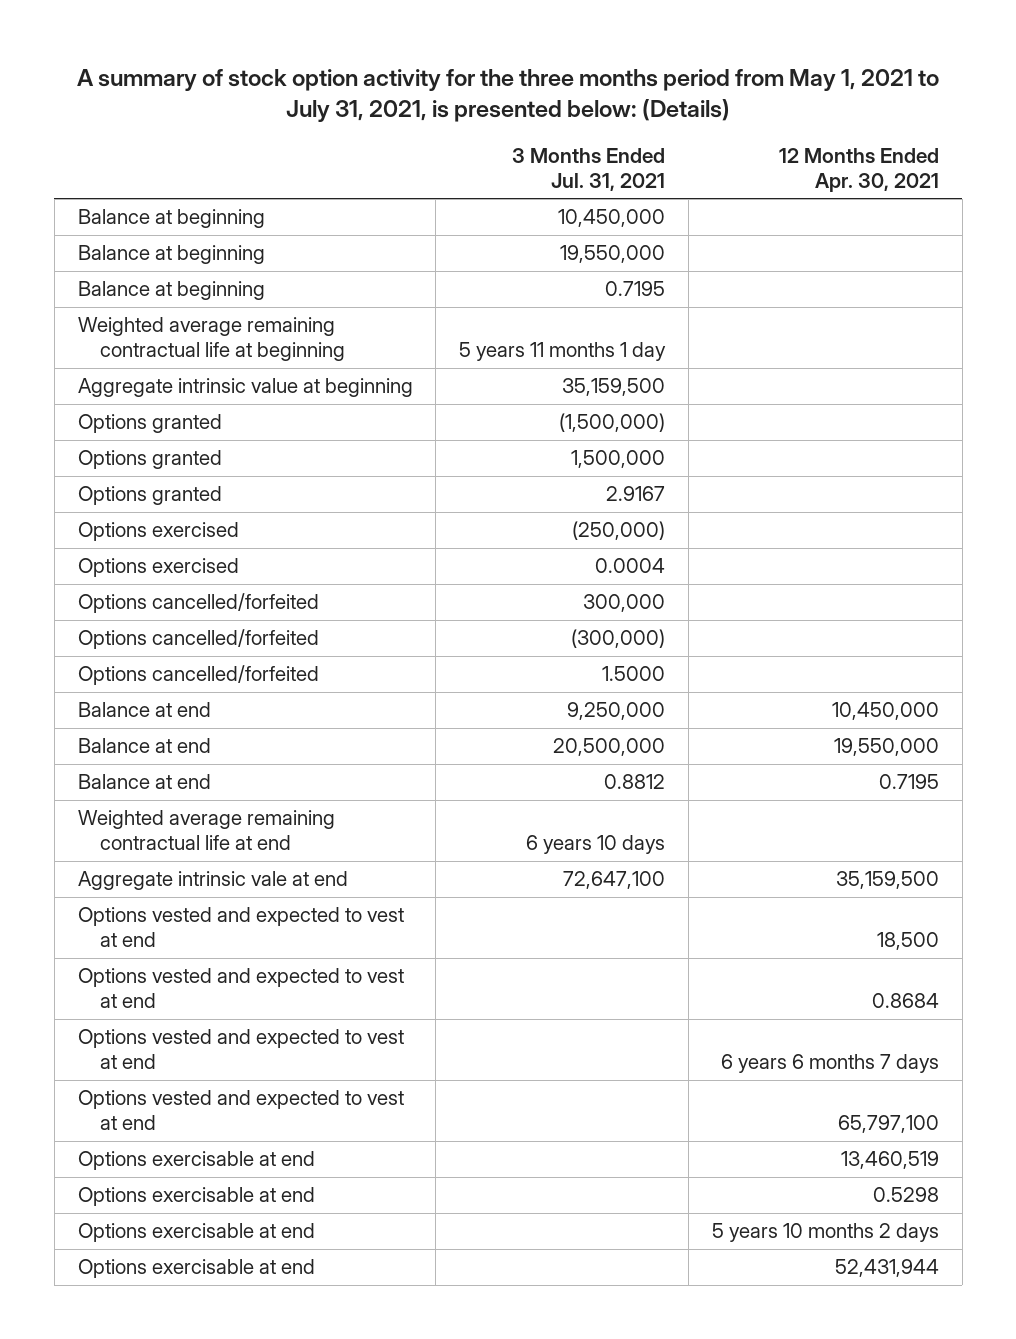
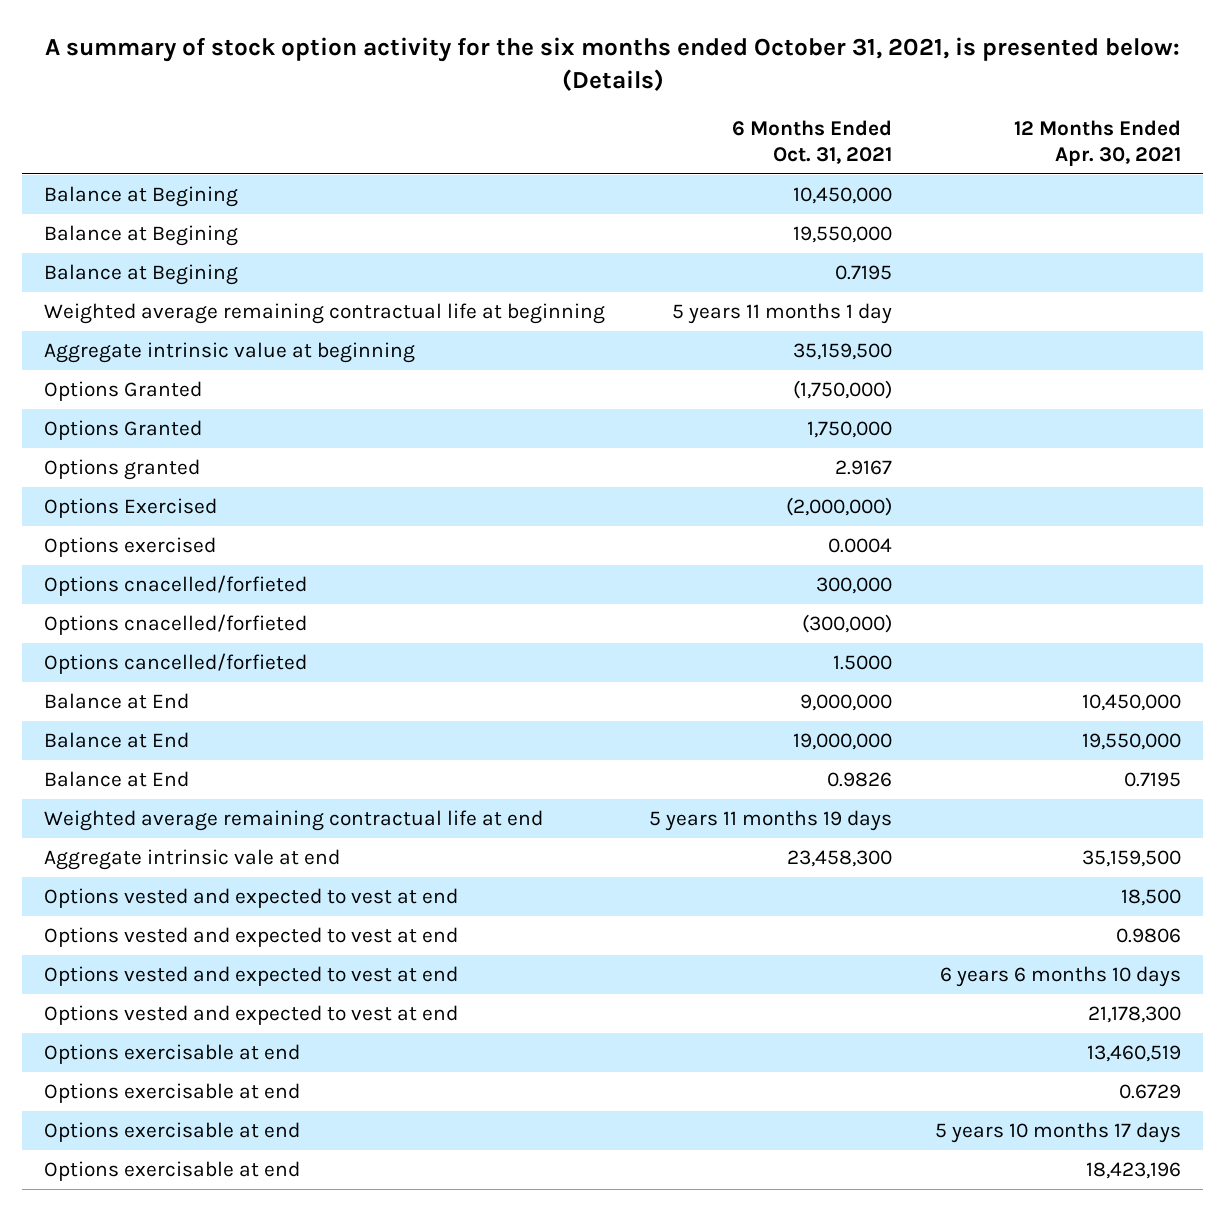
- A summary of stock option activity for the three months period from May 1, 2021 to July 31, 2021, is presented below: (Details)
+ A summary of stock option activity for the six months ended October 31, 2021, is presented below: (Details)
- | 3 Months Ended Jul. 31, 2021 | 12 Months Ended Apr. 30, 2021
+ | 6 Months Ended Oct. 31, 2021 | 12 Months Ended Apr. 30, 2021
- Balance at beginning | 10,450,000 |
- Balance at beginning | 19,550,000 |
- Balance at beginning | 0.7195 |
+ Balance at Begining | 10,450,000 |
+ Balance at Begining | 19,550,000 |
+ Balance at Begining | 0.7195 |
- Options granted | (1,500,000) |
- Options granted | 1,500,000 |
+ Options Granted | (1,750,000) |
+ Options Granted | 1,750,000 |
- Options exercised | (250,000) |
+ Options Exercised | (2,000,000) |
- Options cancelled/forfeited | 300,000 |
- Options cancelled/forfeited | (300,000) |
- Options cancelled/forfeited | 1.5000 |
- Balance at end | 9,250,000 | 10,450,000
- Balance at end | 20,500,000 | 19,550,000
- Balance at end | 0.8812 | 0.7195
+ Options cnacelled/forfieted | 300,000 |
+ Options cnacelled/forfieted | (300,000) |
+ Options cancelled/forfieted | 1.5000 |
+ Balance at End | 9,000,000 | 10,450,000
+ Balance at End | 19,000,000 | 19,550,000
+ Balance at End | 0.9826 | 0.7195
- Options vested and expected to vest at end | | 0.8684
- Options vested and expected to vest at end | | 6 years 6 months 7 days
- Options vested and expected to vest at end | | 65,797,100
+ Options vested and expected to vest at end | | 0.9806
+ Options vested and expected to vest at end | | 6 years 6 months 10 days
+ Options vested and expected to vest at end | | 21,178,300
- Options exercisable at end | | 0.5298
- Options exercisable at end | | 5 years 10 months 2 days
- Options exercisable at end | | 52,431,944
+ Options exercisable at end | | 0.6729
+ Options exercisable at end | | 5 years 10 months 17 days
+ Options exercisable at end | | 18,423,196

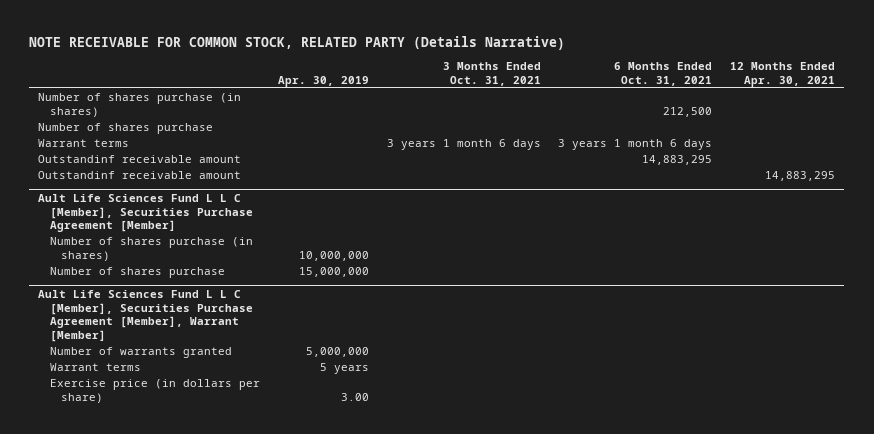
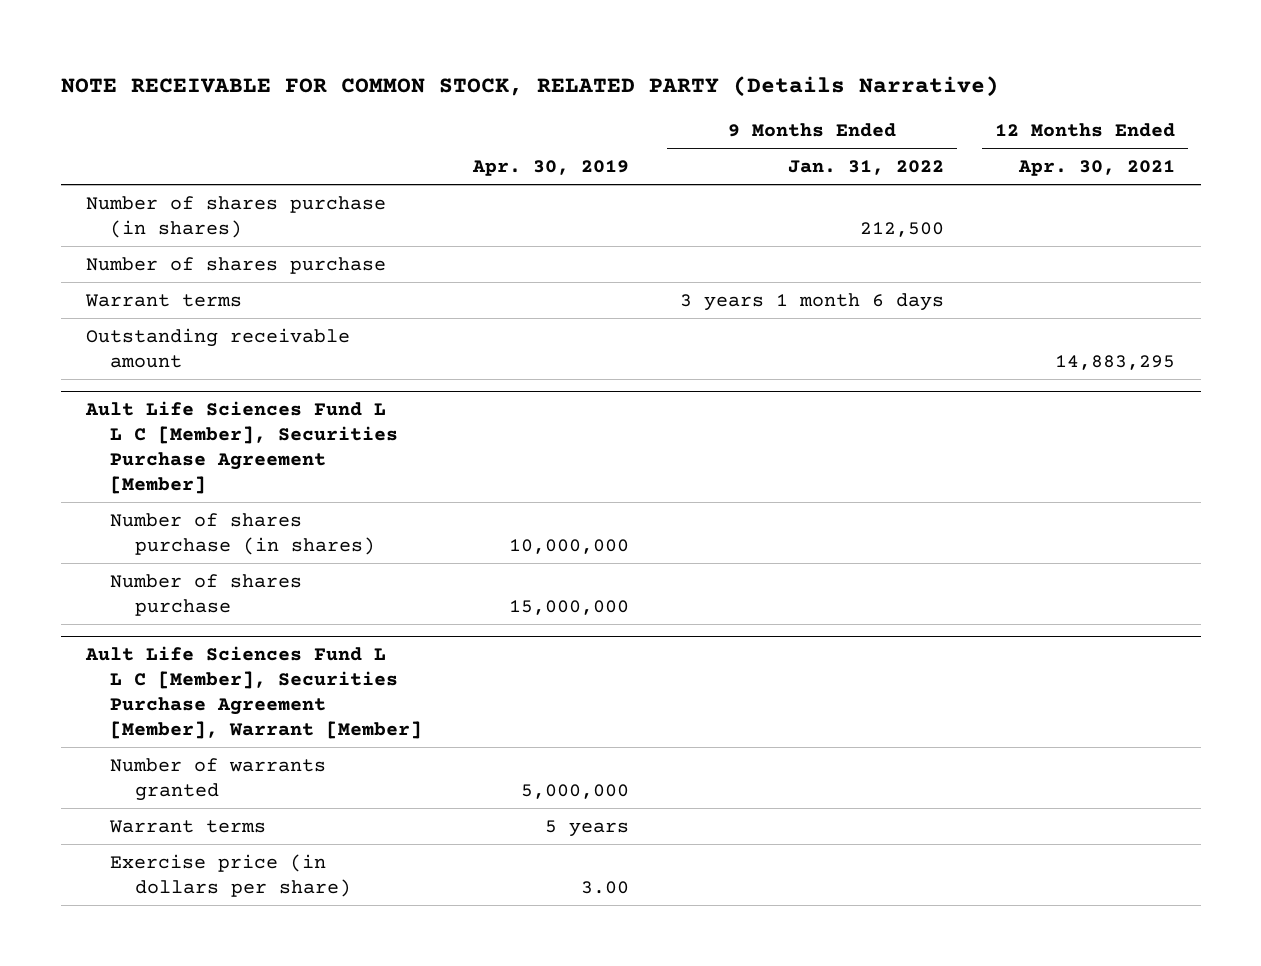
- | Apr. 30, 2019 | 3 Months Ended Oct. 31, 2021 | 6 Months Ended Oct. 31, 2021 | 12 Months Ended Apr. 30, 2021
+ | Apr. 30, 2019 | 9 Months Ended Jan. 31, 2022 | 12 Months Ended Apr. 30, 2021
- Outstandinf receivable amount | | | 14,883,295 |
- Outstandinf receivable amount | | | | 14,883,295
+ Outstanding receivable amount | | | 14,883,295

